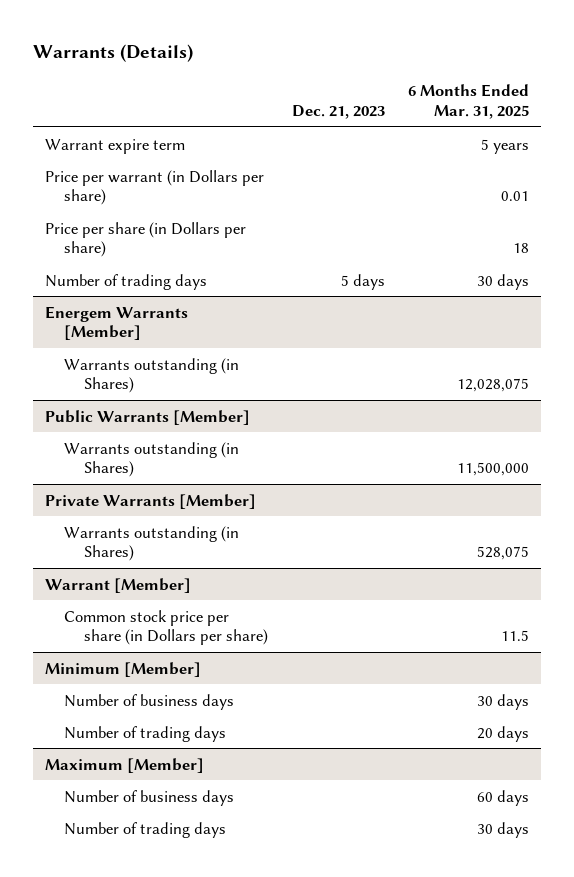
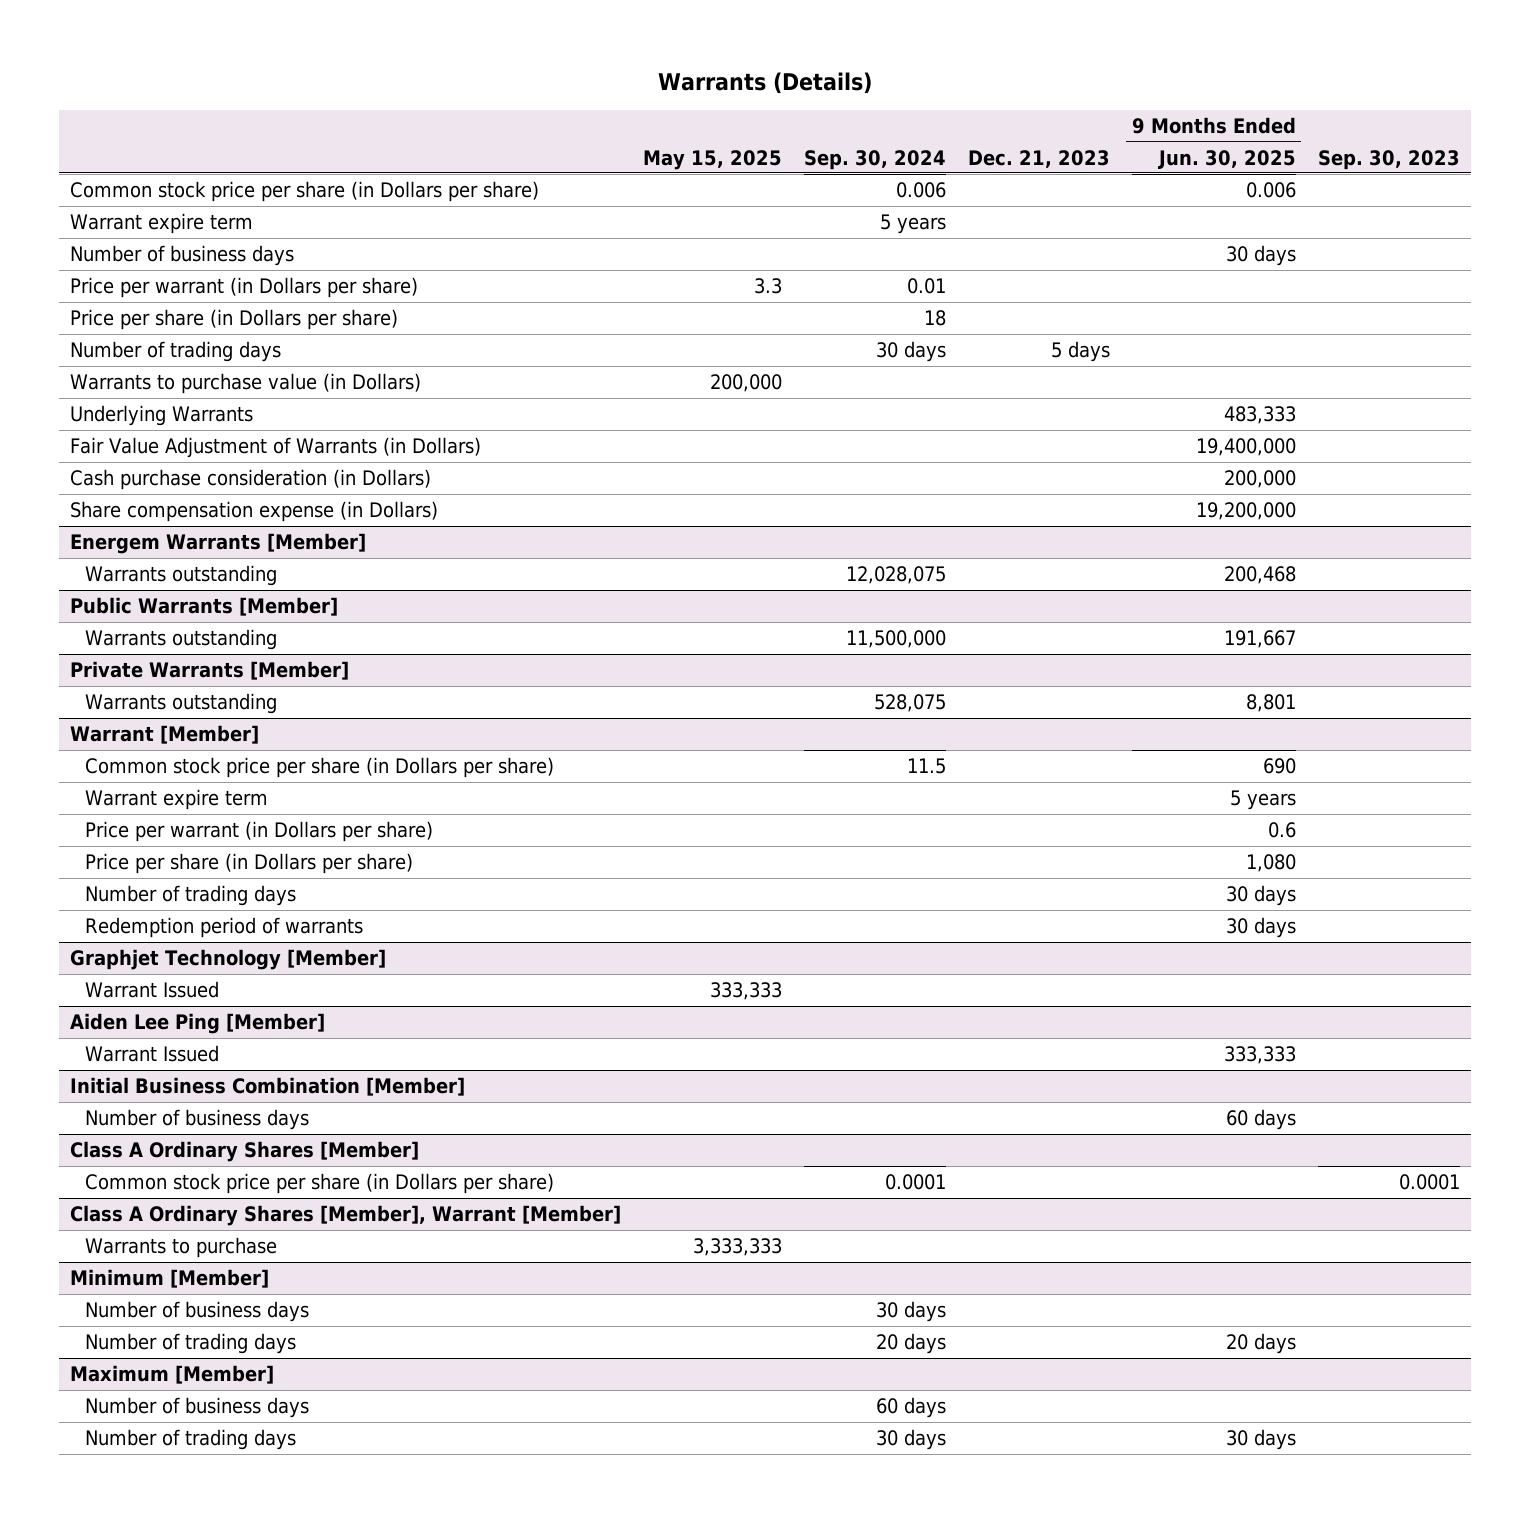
- | Dec. 21, 2023 | 6 Months Ended Mar. 31, 2025
+ | May 15, 2025 | Sep. 30, 2024 | Dec. 21, 2023 | 9 Months Ended Jun. 30, 2025 | Sep. 30, 2023
+ Common stock price per share (in Dollars per share) | | 0.006 | | 0.006 |
+ Number of business days | | | | 30 days |
+ Warrants to purchase value (in Dollars) | 200,000 | | | |
+ Underlying Warrants | | | | 483,333 |
+ Fair Value Adjustment of Warrants (in Dollars) | | | | 19,400,000 |
+ Cash purchase consideration (in Dollars) | | | | 200,000 |
+ Share compensation expense (in Dollars) | | | | 19,200,000 |
@ Energem Warrants [Member]
- Warrants outstanding (in Shares) | | 12,028,075
+ Warrants outstanding | | 12,028,075 | | 200,468 |
@ Public Warrants [Member]
- Warrants outstanding (in Shares) | | 11,500,000
+ Warrants outstanding | | 11,500,000 | | 191,667 |
@ Private Warrants [Member]
- Warrants outstanding (in Shares) | | 528,075
+ Warrants outstanding | | 528,075 | | 8,801 |
@ Warrant [Member]
+ Warrant expire term | | | | 5 years |
+ Price per warrant (in Dollars per share) | | | | 0.6 |
+ Price per share (in Dollars per share) | | | | 1,080 |
+ Number of trading days | | | | 30 days |
+ Redemption period of warrants | | | | 30 days |
+ Graphjet Technology [Member]
+ Warrant Issued | 333,333 | | | |
+ Aiden Lee Ping [Member]
+ Warrant Issued | | | | 333,333 |
+ Initial Business Combination [Member]
+ Number of business days | | | | 60 days |
+ Class A Ordinary Shares [Member]
+ Common stock price per share (in Dollars per share) | | 0.0001 | | | 0.0001
+ Class A Ordinary Shares [Member], Warrant [Member]
+ Warrants to purchase | 3,333,333 | | | |

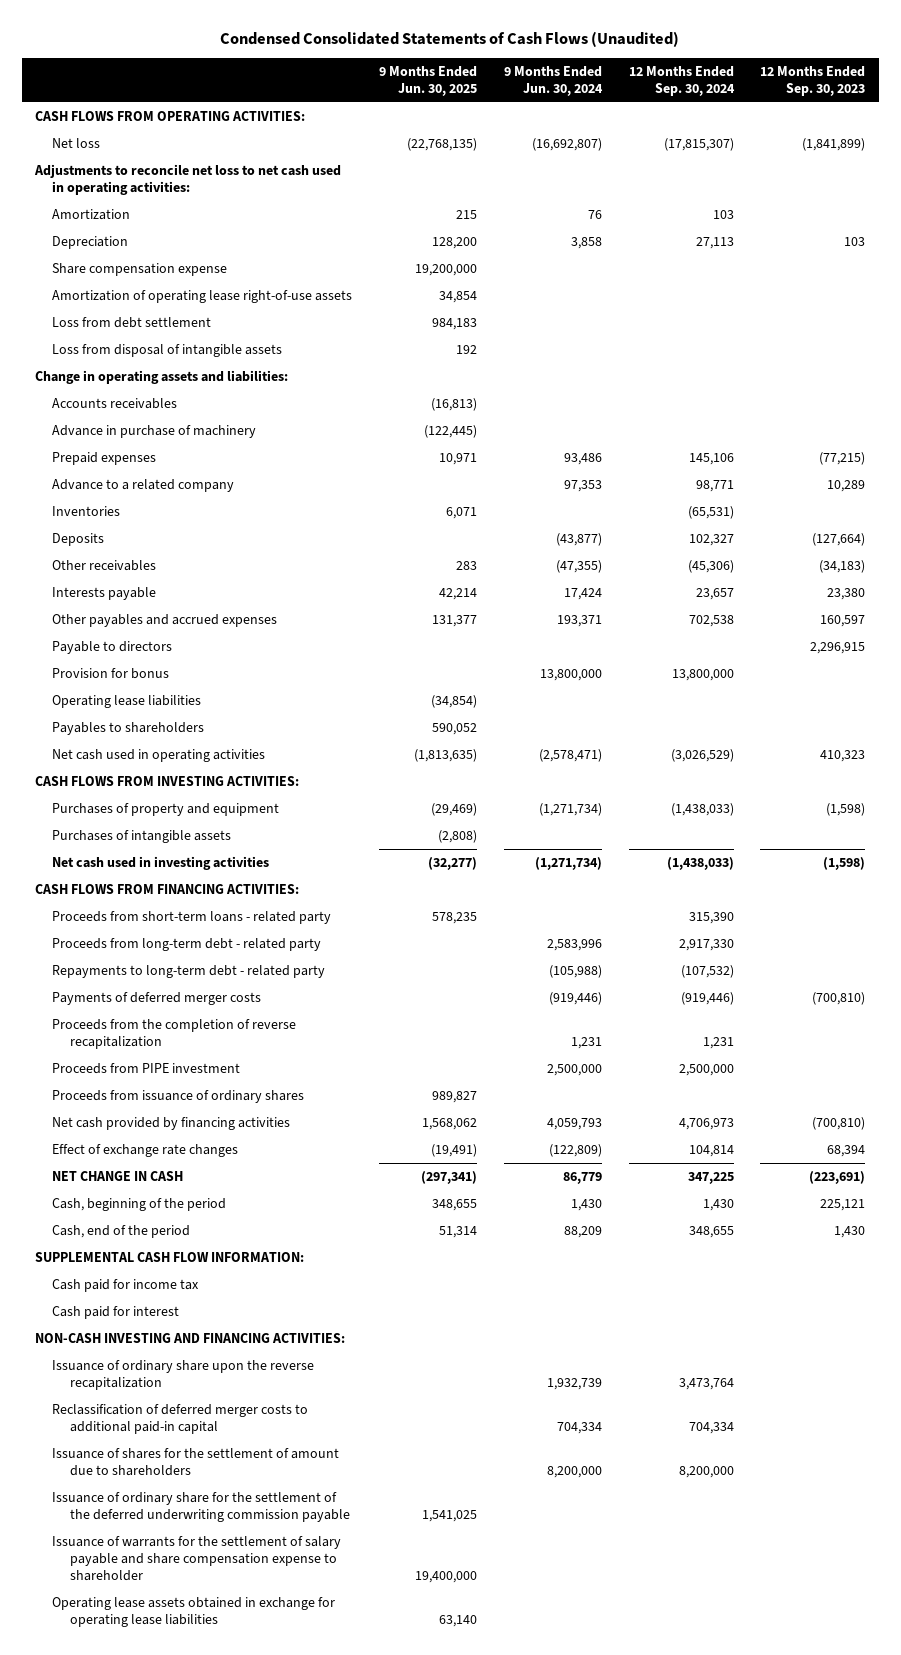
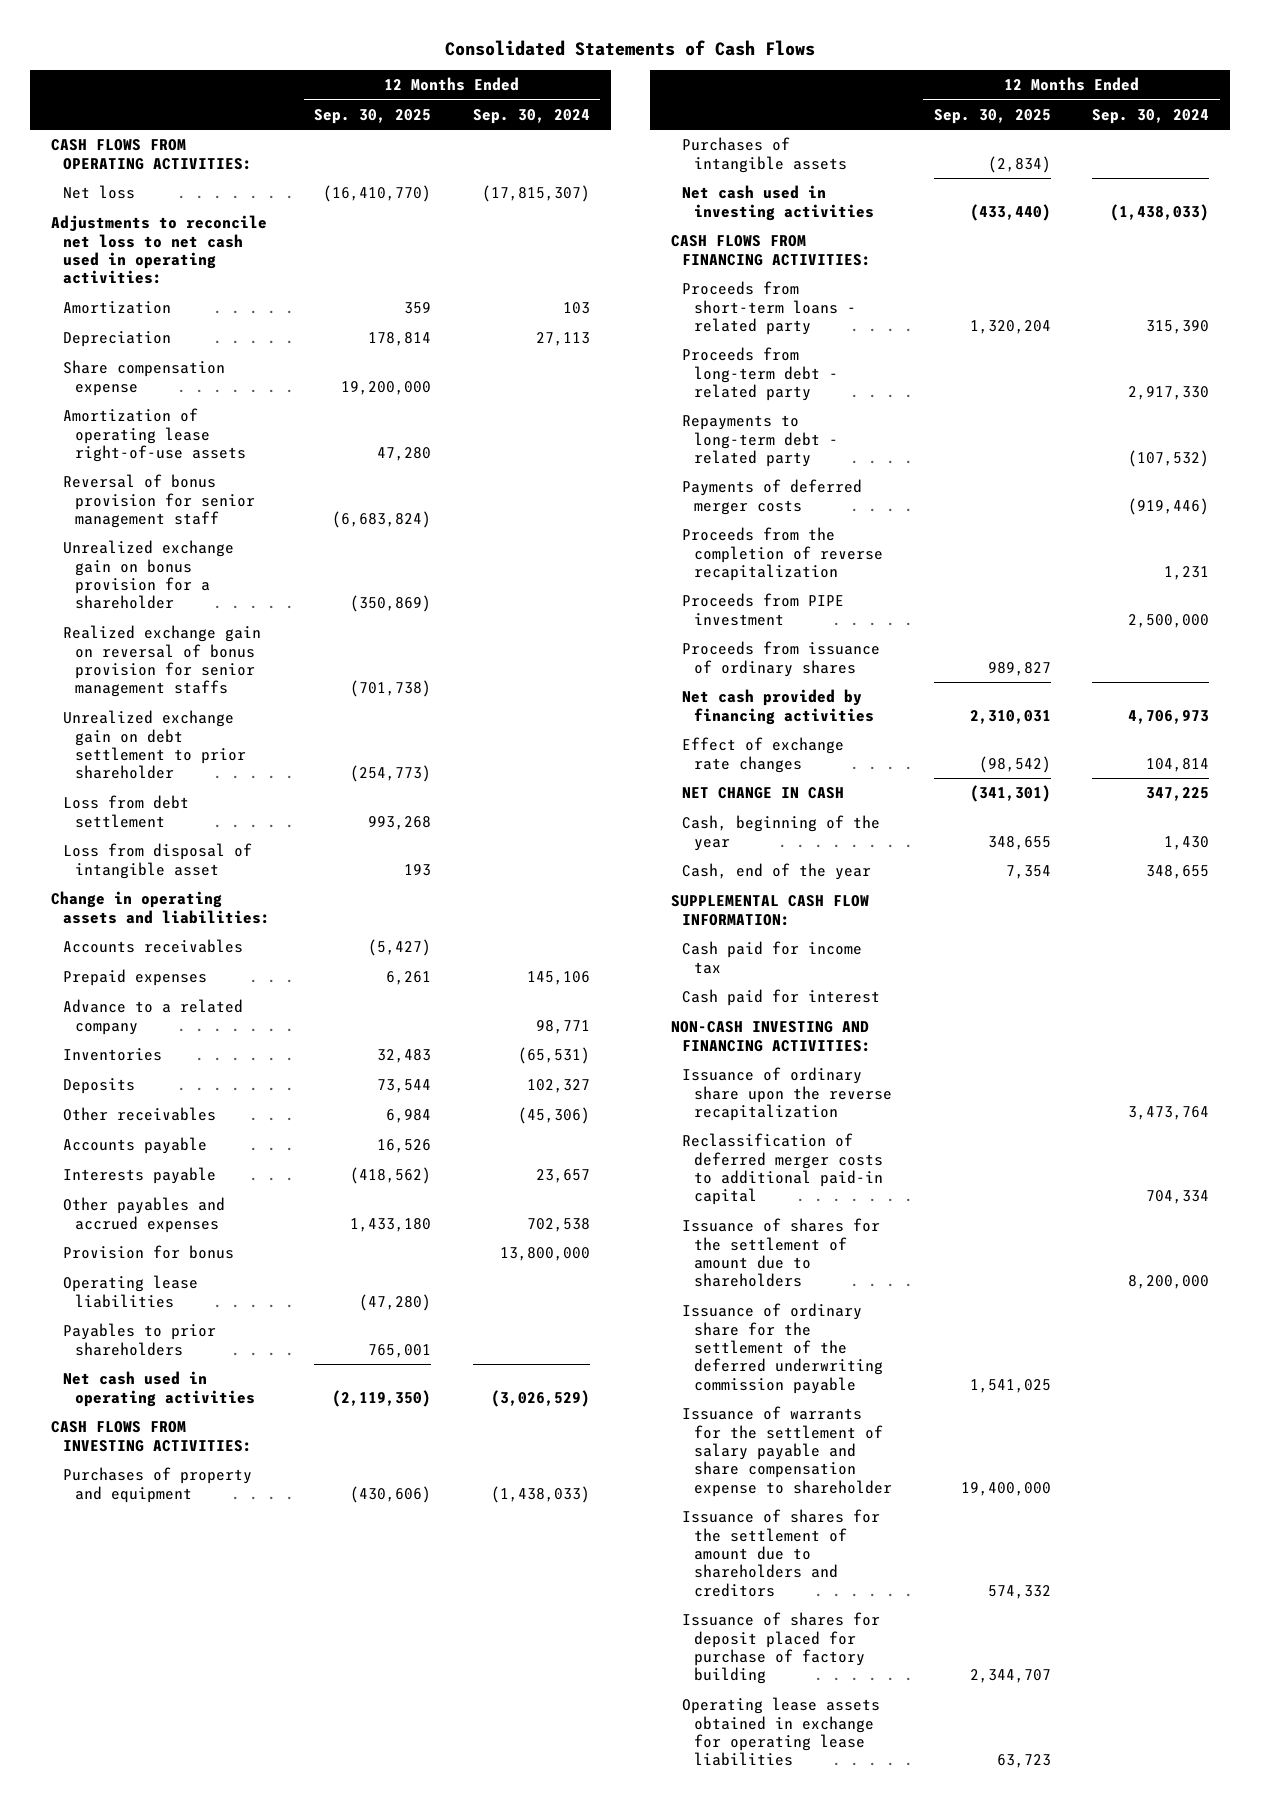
- Condensed Consolidated Statements of Cash Flows (Unaudited)
+ Consolidated Statements of Cash Flows
- | 9 Months Ended Jun. 30, 2025 | 9 Months Ended Jun. 30, 2024 | 12 Months Ended Sep. 30, 2024 | 12 Months Ended Sep. 30, 2023
+ | 12 Months Ended Sep. 30, 2025 | 12 Months Ended Sep. 30, 2024
+ Reversal of bonus provision for senior management staff | (6,683,824) |
+ Unrealized exchange gain on bonus provision for a shareholder | (350,869) |
+ Realized exchange gain on reversal of bonus provision for senior management staffs | (701,738) |
+ Unrealized exchange gain on debt settlement to prior shareholder | (254,773) |
- Loss from disposal of intangible assets | 192 | | |
+ Loss from disposal of intangible asset | 193 |
- Advance in purchase of machinery | (122,445) | | |
+ Accounts payable | 16,526 |
- Payable to directors | | | | 2,296,915
- Payables to shareholders | 590,052 | | |
+ Payables to prior shareholders | 765,001 |
- Cash, beginning of the period | 348,655 | 1,430 | 1,430 | 225,121
- Cash, end of the period | 51,314 | 88,209 | 348,655 | 1,430
+ Cash, beginning of the year | 348,655 | 1,430
+ Cash, end of the year | 7,354 | 348,655
+ Issuance of shares for the settlement of amount due to shareholders and creditors | 574,332 |
+ Issuance of shares for deposit placed for purchase of factory building | 2,344,707 |

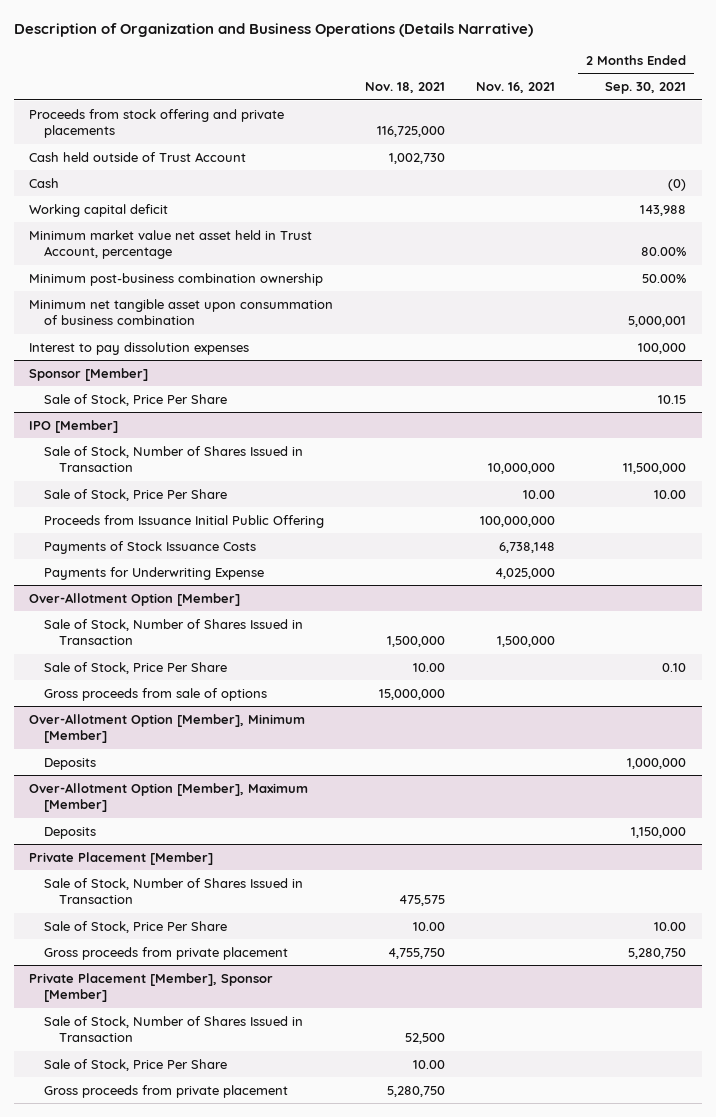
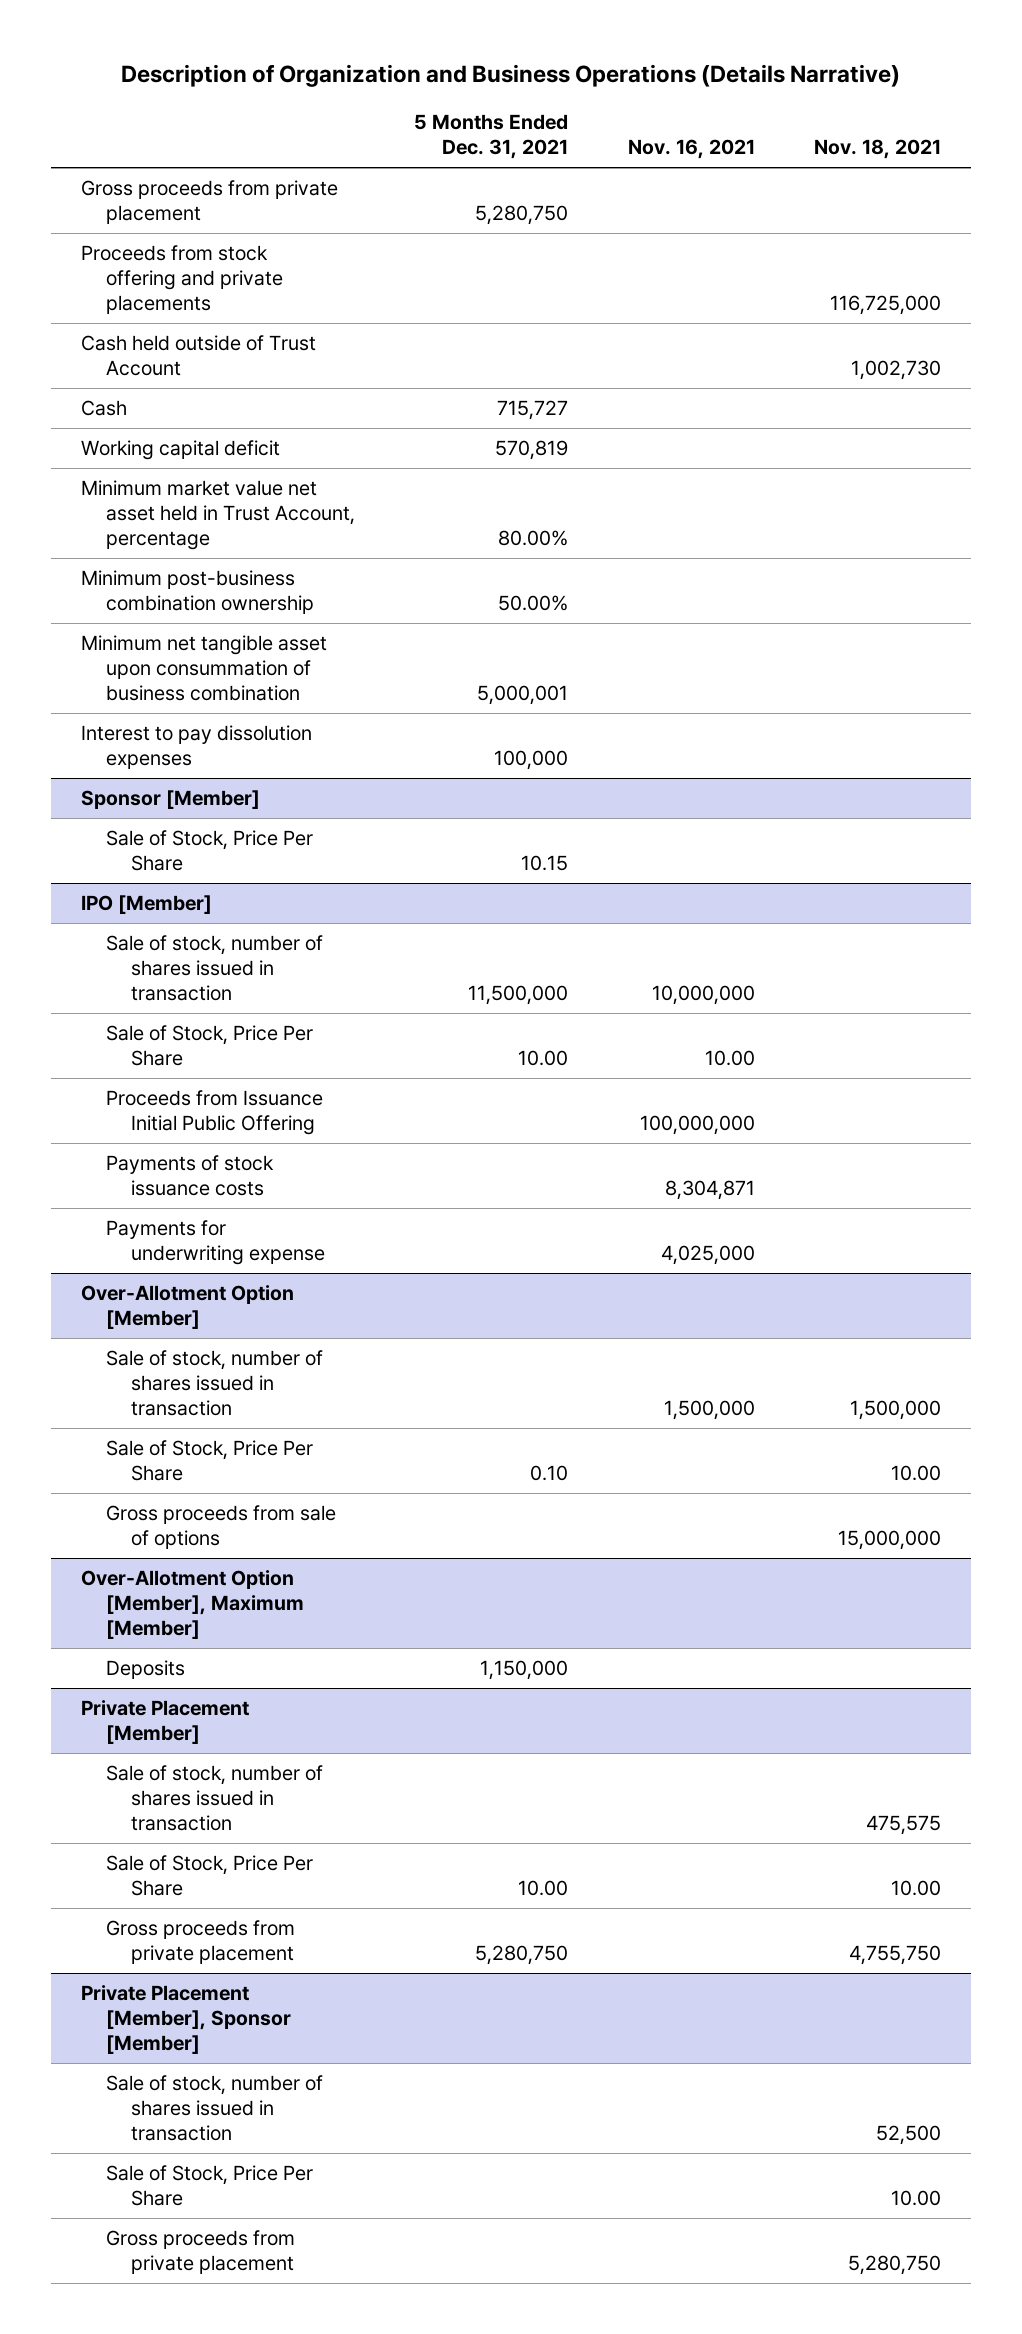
- | Nov. 18, 2021 | Nov. 16, 2021 | 2 Months Ended Sep. 30, 2021
+ | 5 Months Ended Dec. 31, 2021 | Nov. 16, 2021 | Nov. 18, 2021
+ Gross proceeds from private placement | 5,280,750 | |
@ IPO [Member]
- Sale of Stock, Number of Shares Issued in Transaction | | 10,000,000 | 11,500,000
+ Sale of stock, number of shares issued in transaction | 11,500,000 | 10,000,000 |
- Payments of Stock Issuance Costs | | 6,738,148 |
- Payments for Underwriting Expense | | 4,025,000 |
+ Payments of stock issuance costs | | 8,304,871 |
+ Payments for underwriting expense | | 4,025,000 |
@ Over-Allotment Option [Member]
- Sale of Stock, Number of Shares Issued in Transaction | 1,500,000 | 1,500,000 |
+ Sale of stock, number of shares issued in transaction | | 1,500,000 | 1,500,000
- Over-Allotment Option [Member], Minimum [Member]
- Deposits | | | 1,000,000
@ Private Placement [Member]
- Sale of Stock, Number of Shares Issued in Transaction | 475,575 | |
+ Sale of stock, number of shares issued in transaction | | | 475,575
@ Private Placement [Member], Sponsor [Member]
- Sale of Stock, Number of Shares Issued in Transaction | 52,500 | |
+ Sale of stock, number of shares issued in transaction | | | 52,500

